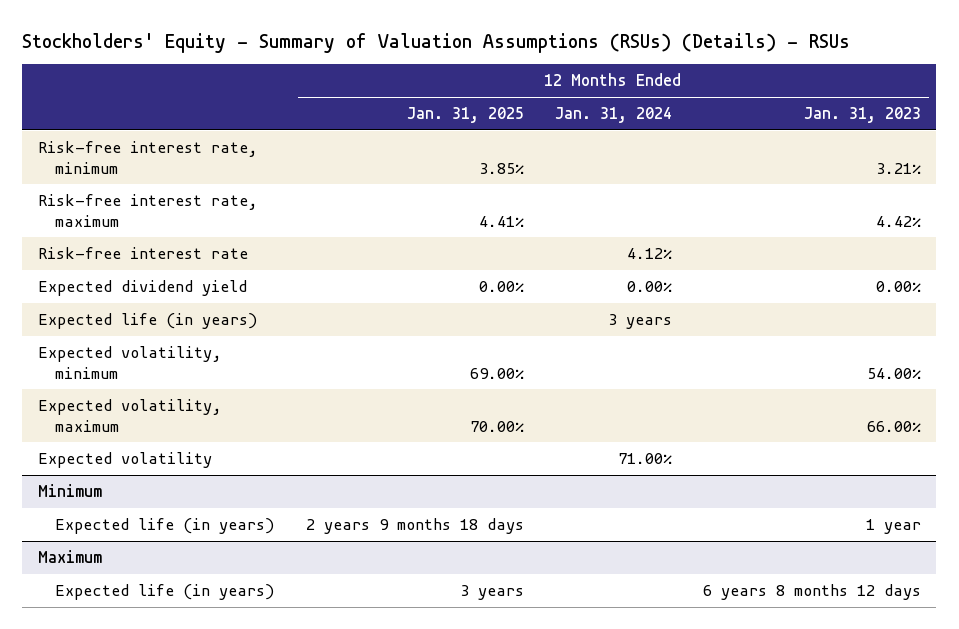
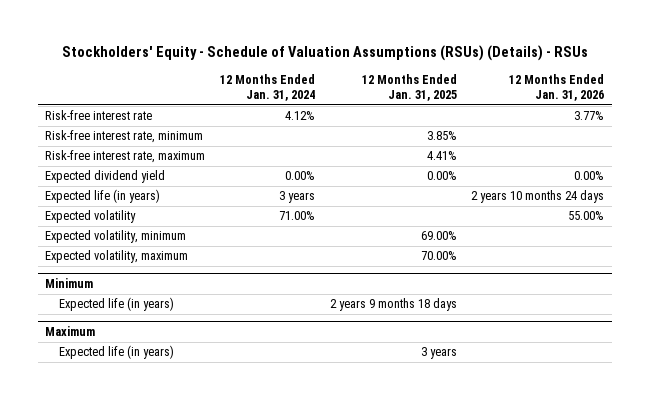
- Stockholders' Equity - Summary of Valuation Assumptions (RSUs) (Details) - RSUs
+ Stockholders' Equity - Schedule of Valuation Assumptions (RSUs) (Details) - RSUs
- | 12 Months Ended Jan. 31, 2025 | 12 Months Ended Jan. 31, 2024 | 12 Months Ended Jan. 31, 2023
+ | 12 Months Ended Jan. 31, 2024 | 12 Months Ended Jan. 31, 2025 | 12 Months Ended Jan. 31, 2026
moved up: Risk-free interest rate | 4.12% | | 3.77%
moved up: Expected volatility | 71.00% | | 55.00%

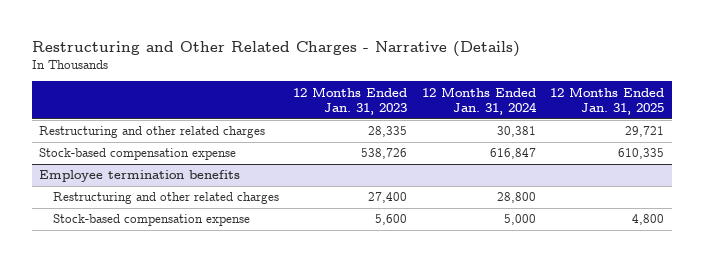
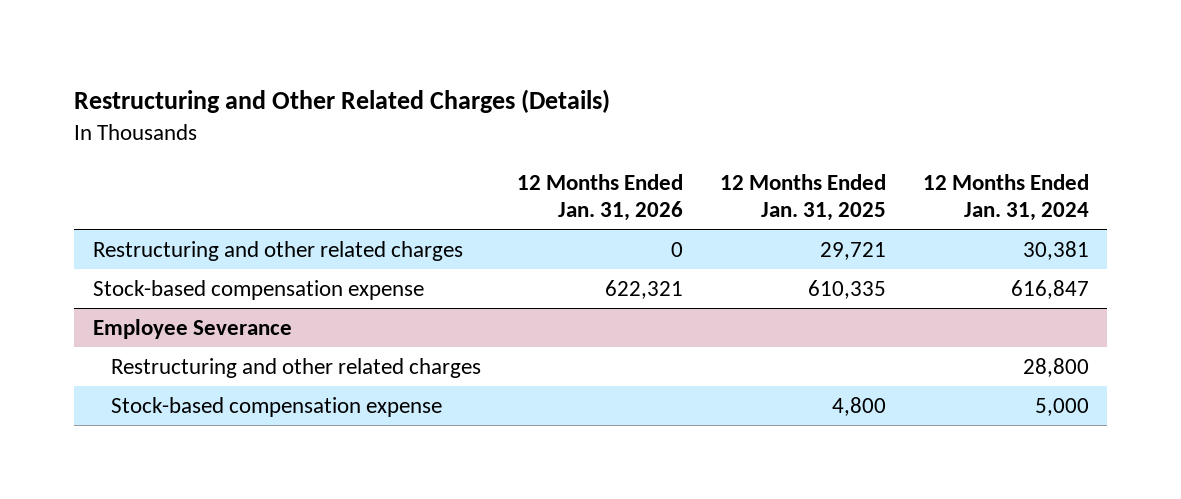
- Restructuring and Other Related Charges - Narrative (Details)
+ Restructuring and Other Related Charges (Details)
- | 12 Months Ended Jan. 31, 2023 | 12 Months Ended Jan. 31, 2024 | 12 Months Ended Jan. 31, 2025
+ | 12 Months Ended Jan. 31, 2026 | 12 Months Ended Jan. 31, 2025 | 12 Months Ended Jan. 31, 2024
- Employee termination benefits
+ Employee Severance

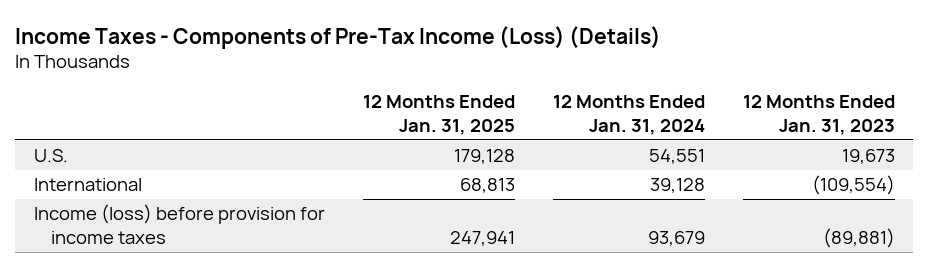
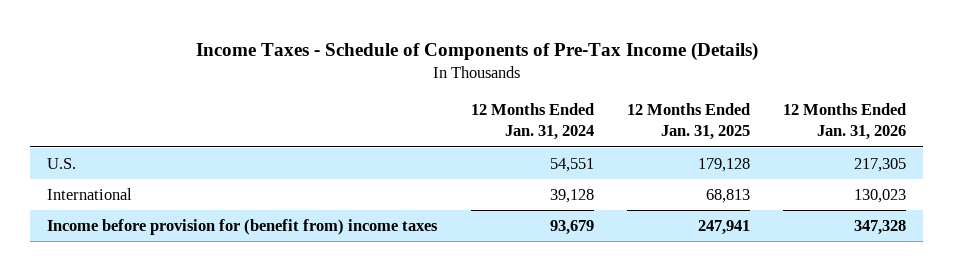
- Income Taxes - Components of Pre-Tax Income (Loss) (Details)
+ Income Taxes - Schedule of Components of Pre-Tax Income (Details)
- | 12 Months Ended Jan. 31, 2025 | 12 Months Ended Jan. 31, 2024 | 12 Months Ended Jan. 31, 2023
+ | 12 Months Ended Jan. 31, 2024 | 12 Months Ended Jan. 31, 2025 | 12 Months Ended Jan. 31, 2026
- Income (loss) before provision for income taxes | 247,941 | 93,679 | (89,881)
+ Income before provision for (benefit from) income taxes | 93,679 | 247,941 | 347,328

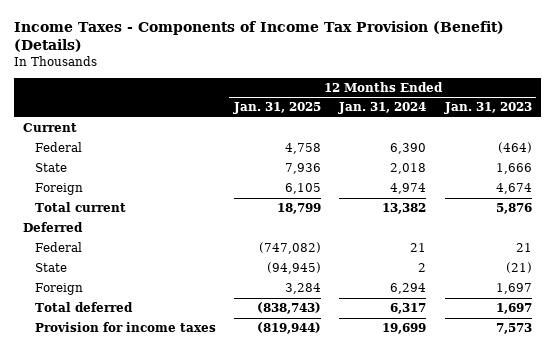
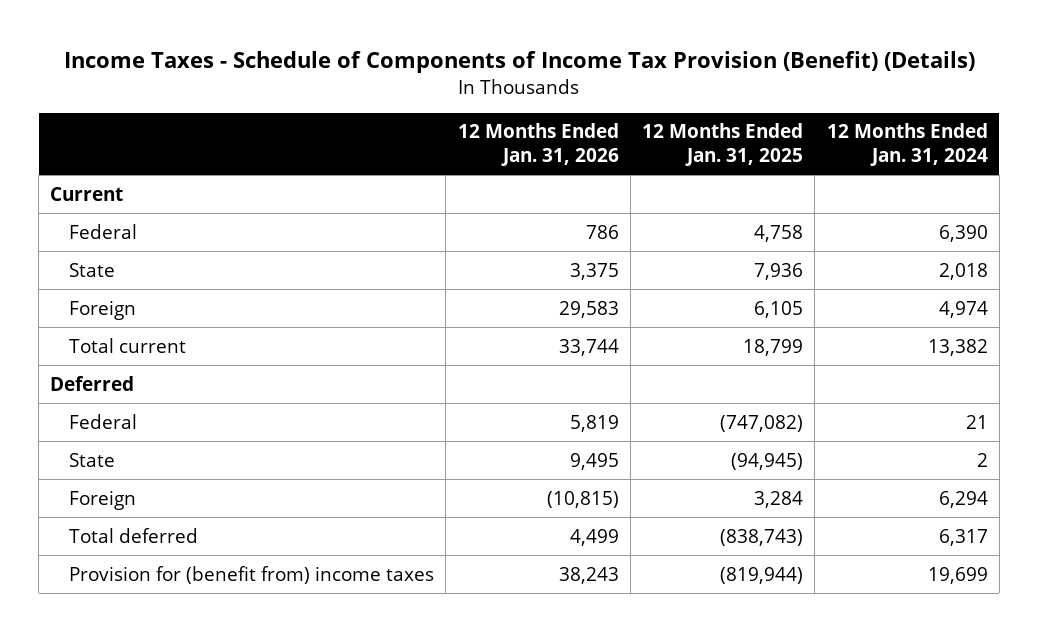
- Income Taxes - Components of Income Tax Provision (Benefit) (Details)
+ Income Taxes - Schedule of Components of Income Tax Provision (Benefit) (Details)
- | 12 Months Ended Jan. 31, 2025 | 12 Months Ended Jan. 31, 2024 | 12 Months Ended Jan. 31, 2023
+ | 12 Months Ended Jan. 31, 2026 | 12 Months Ended Jan. 31, 2025 | 12 Months Ended Jan. 31, 2024
- Provision for income taxes | (819,944) | 19,699 | 7,573
+ Provision for (benefit from) income taxes | 38,243 | (819,944) | 19,699

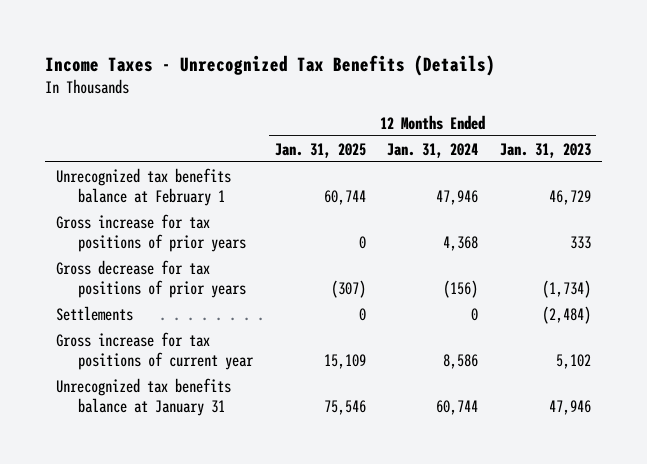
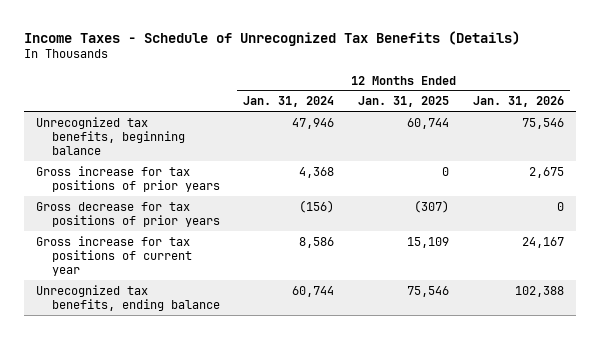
- Income Taxes - Unrecognized Tax Benefits (Details)
+ Income Taxes - Schedule of Unrecognized Tax Benefits (Details)
- | 12 Months Ended Jan. 31, 2025 | 12 Months Ended Jan. 31, 2024 | 12 Months Ended Jan. 31, 2023
+ | 12 Months Ended Jan. 31, 2024 | 12 Months Ended Jan. 31, 2025 | 12 Months Ended Jan. 31, 2026
- Unrecognized tax benefits balance at February 1 | 60,744 | 47,946 | 46,729
+ Unrecognized tax benefits, beginning balance | 47,946 | 60,744 | 75,546
- Settlements | 0 | 0 | (2,484)
- Unrecognized tax benefits balance at January 31 | 75,546 | 60,744 | 47,946
+ Unrecognized tax benefits, ending balance | 60,744 | 75,546 | 102,388

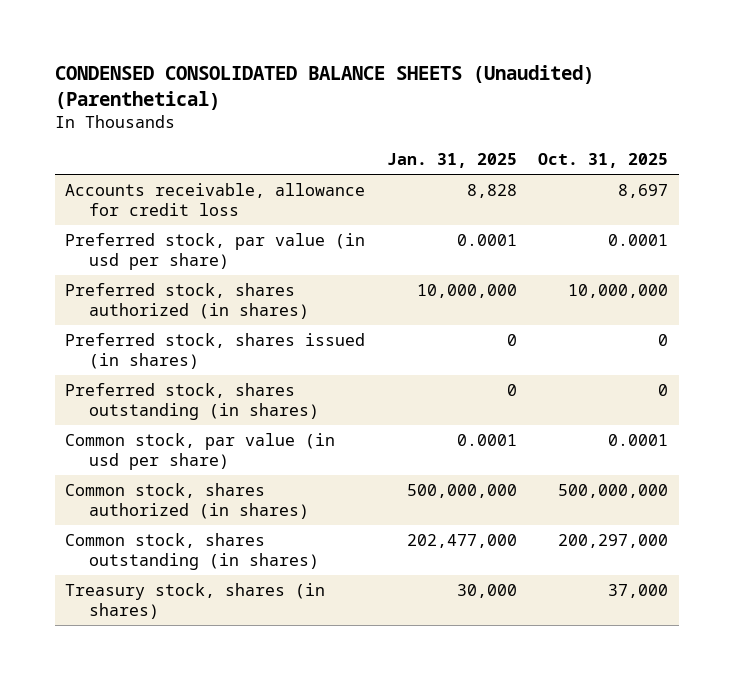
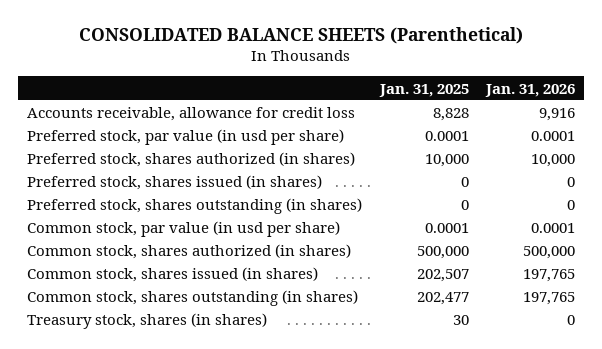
- CONDENSED CONSOLIDATED BALANCE SHEETS (Unaudited) (Parenthetical)
+ CONSOLIDATED BALANCE SHEETS (Parenthetical)
- | Jan. 31, 2025 | Oct. 31, 2025
+ | Jan. 31, 2025 | Jan. 31, 2026
- Preferred stock, shares authorized (in shares) | 10,000,000 | 10,000,000
+ Preferred stock, shares authorized (in shares) | 10,000 | 10,000
- Common stock, shares authorized (in shares) | 500,000,000 | 500,000,000
- Common stock, shares outstanding (in shares) | 202,477,000 | 200,297,000
- Treasury stock, shares (in shares) | 30,000 | 37,000
+ Common stock, shares authorized (in shares) | 500,000 | 500,000
+ Common stock, shares issued (in shares) | 202,507 | 197,765
+ Common stock, shares outstanding (in shares) | 202,477 | 197,765
+ Treasury stock, shares (in shares) | 30 | 0

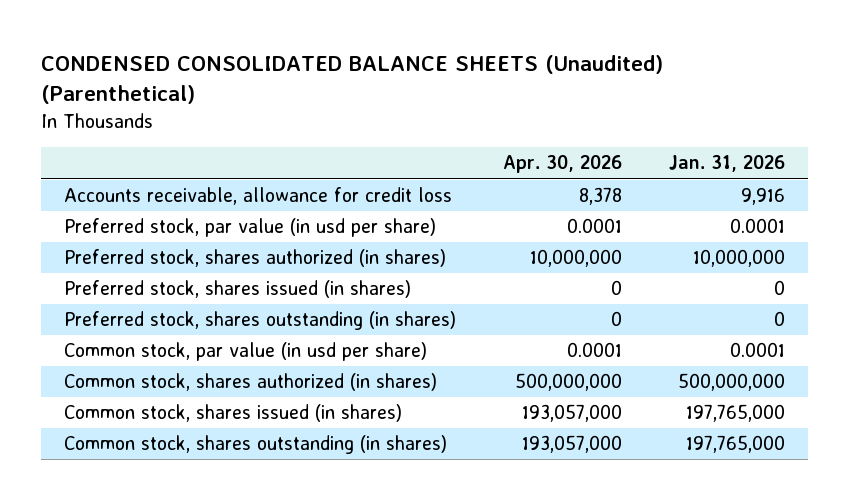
- CONSOLIDATED BALANCE SHEETS (Parenthetical)
+ CONDENSED CONSOLIDATED BALANCE SHEETS (Unaudited) (Parenthetical)
- | Jan. 31, 2025 | Jan. 31, 2026
+ | Apr. 30, 2026 | Jan. 31, 2026
- Preferred stock, shares authorized (in shares) | 10,000 | 10,000
+ Preferred stock, shares authorized (in shares) | 10,000,000 | 10,000,000
- Common stock, shares authorized (in shares) | 500,000 | 500,000
- Common stock, shares issued (in shares) | 202,507 | 197,765
- Common stock, shares outstanding (in shares) | 202,477 | 197,765
- Treasury stock, shares (in shares) | 30 | 0
+ Common stock, shares authorized (in shares) | 500,000,000 | 500,000,000
+ Common stock, shares issued (in shares) | 193,057,000 | 197,765,000
+ Common stock, shares outstanding (in shares) | 193,057,000 | 197,765,000

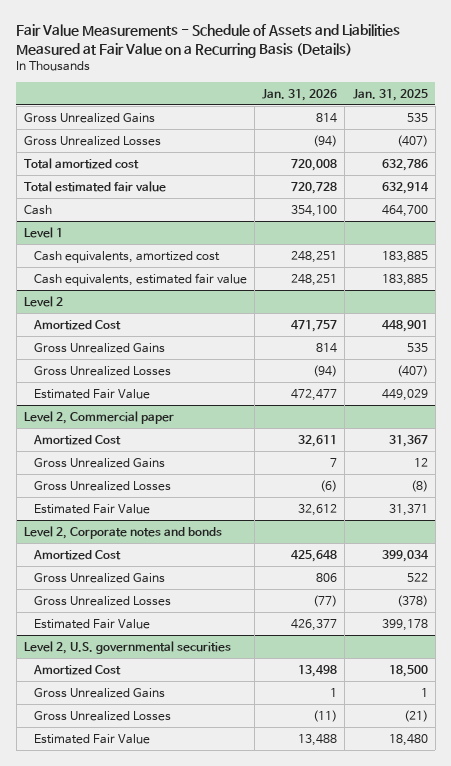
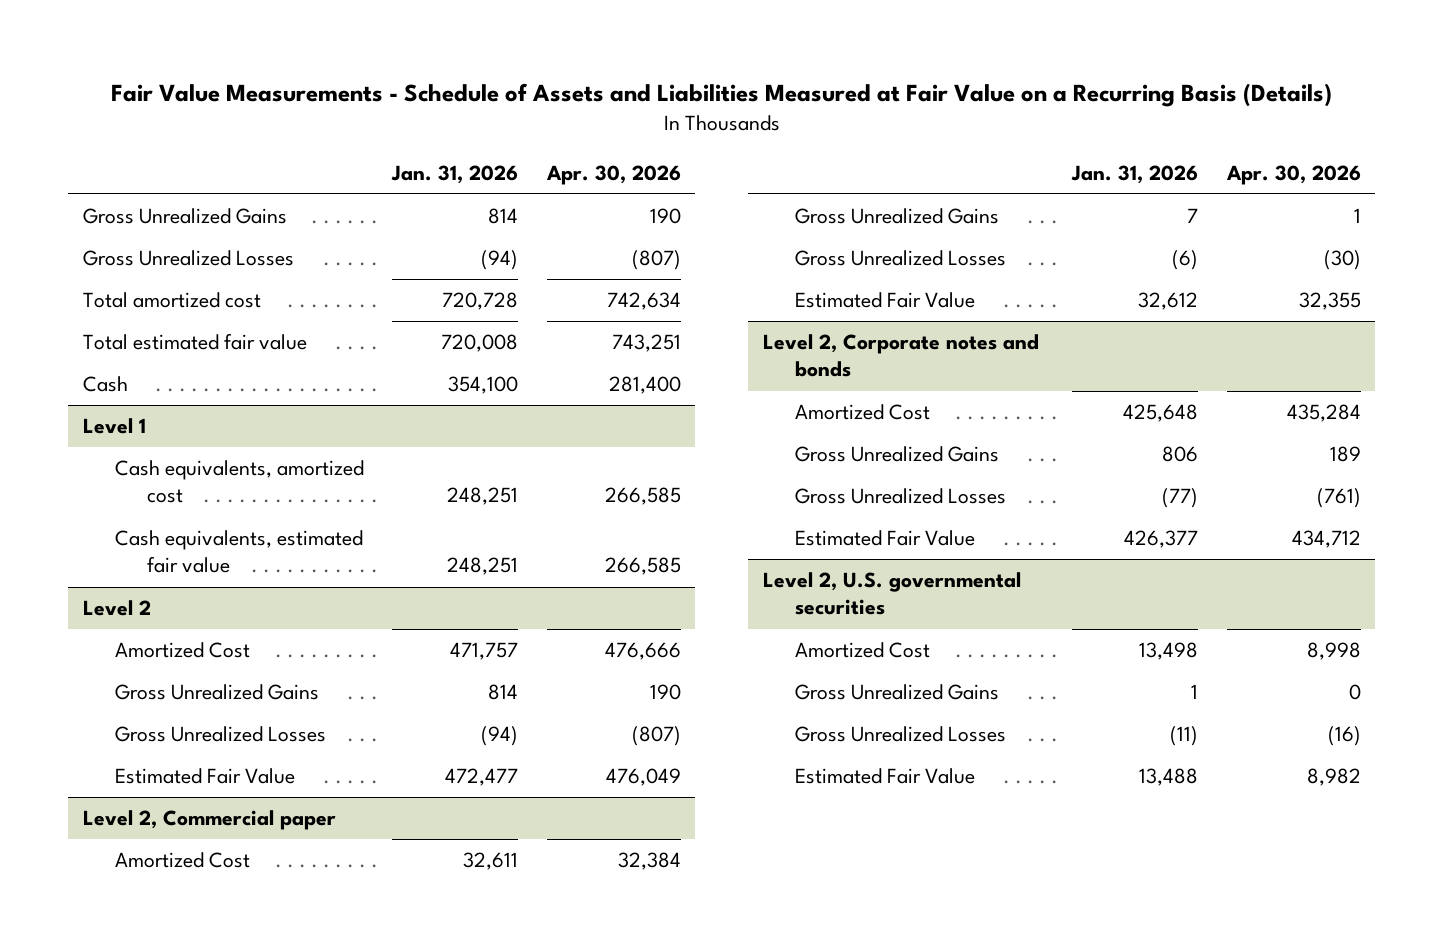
- | Jan. 31, 2026 | Jan. 31, 2025
+ | Jan. 31, 2026 | Apr. 30, 2026
- Total amortized cost | 720,008 | 632,786
- Total estimated fair value | 720,728 | 632,914
+ Total amortized cost | 720,728 | 742,634
+ Total estimated fair value | 720,008 | 743,251

